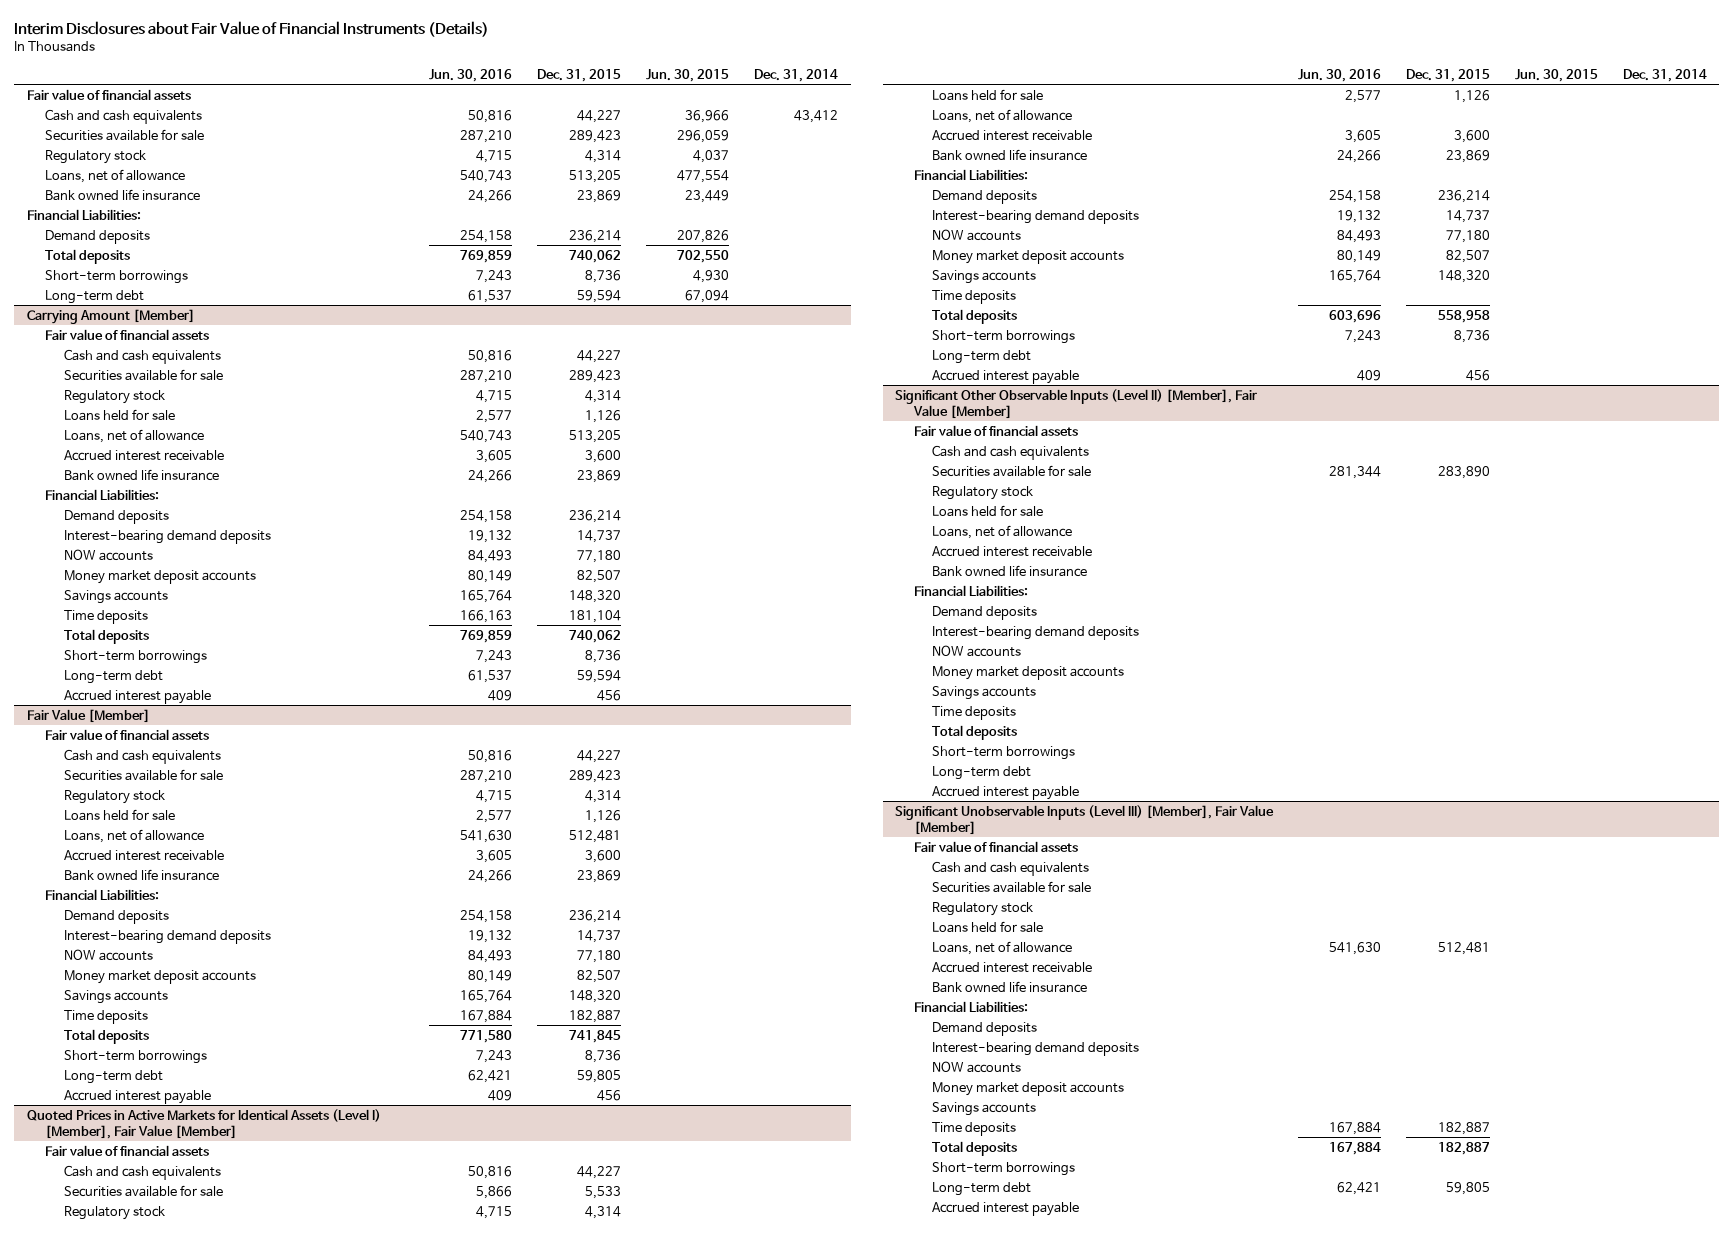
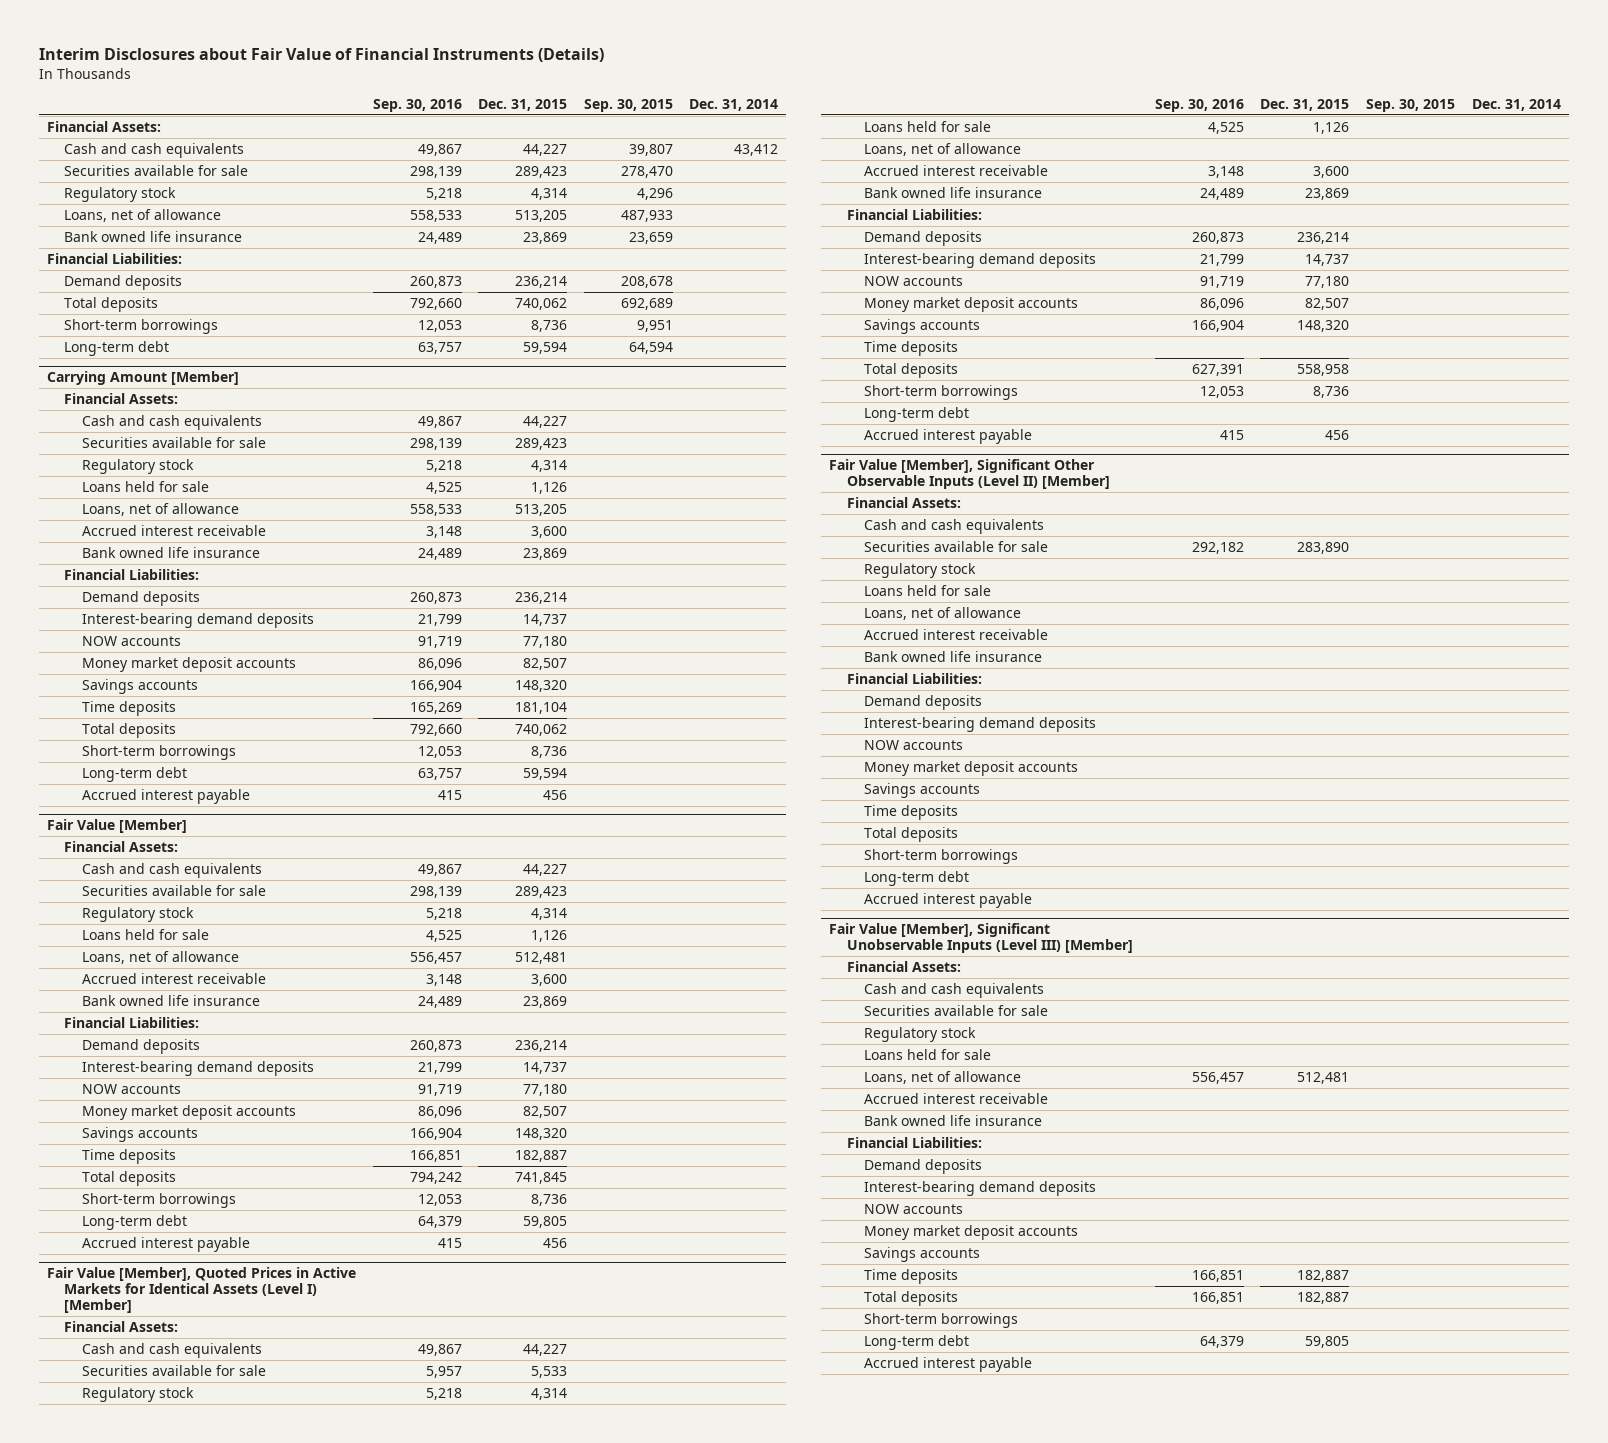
- | Jun. 30, 2016 | Dec. 31, 2015 | Jun. 30, 2015 | Dec. 31, 2014
+ | Sep. 30, 2016 | Dec. 31, 2015 | Sep. 30, 2015 | Dec. 31, 2014
- Fair value of financial assets
+ Financial Assets:
@ Carrying Amount [Member]
- Fair value of financial assets
+ Financial Assets:
@ Fair Value [Member]
- Fair value of financial assets
+ Financial Assets:
- Quoted Prices in Active Markets for Identical Assets (Level I) [Member], Fair Value [Member]
- Fair value of financial assets
+ Fair Value [Member], Quoted Prices in Active Markets for Identical Assets (Level I) [Member]
+ Financial Assets:
- Significant Other Observable Inputs (Level II) [Member], Fair Value [Member]
- Fair value of financial assets
+ Fair Value [Member], Significant Other Observable Inputs (Level II) [Member]
+ Financial Assets:
- Significant Unobservable Inputs (Level III) [Member], Fair Value [Member]
- Fair value of financial assets
+ Fair Value [Member], Significant Unobservable Inputs (Level III) [Member]
+ Financial Assets:

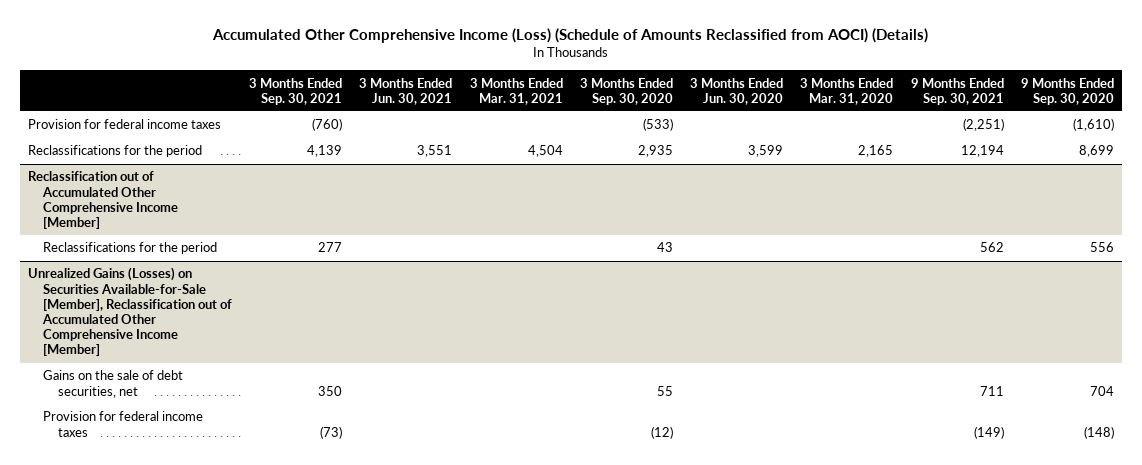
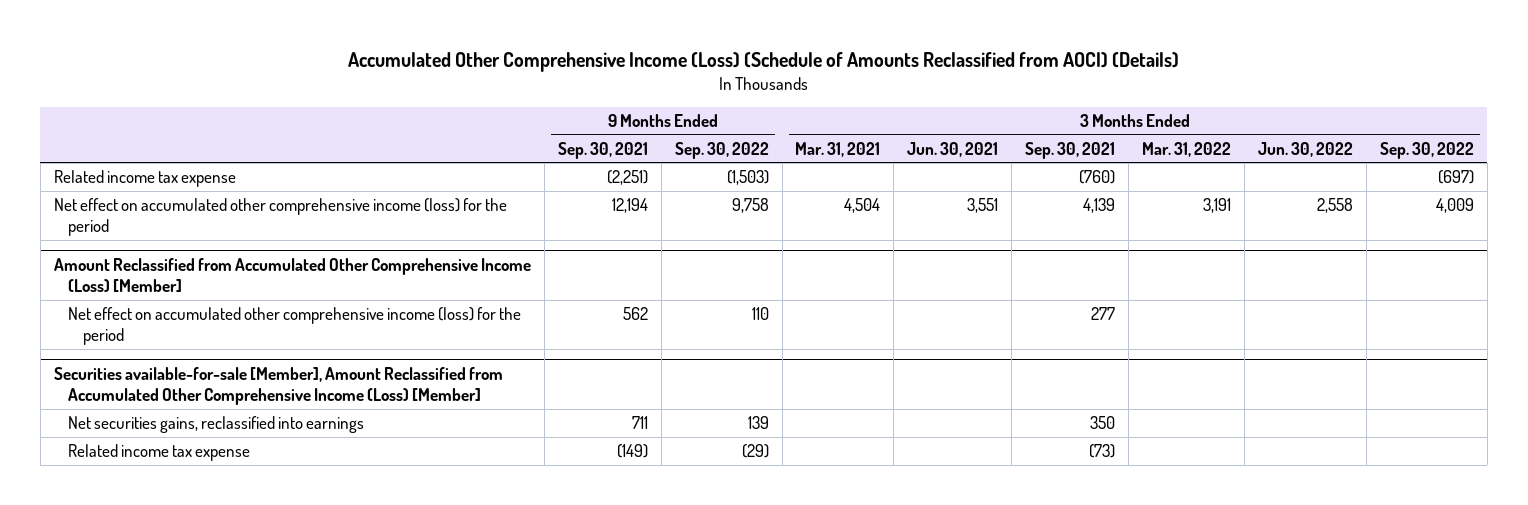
- | 3 Months Ended Sep. 30, 2021 | 3 Months Ended Jun. 30, 2021 | 3 Months Ended Mar. 31, 2021 | 3 Months Ended Sep. 30, 2020 | 3 Months Ended Jun. 30, 2020 | 3 Months Ended Mar. 31, 2020 | 9 Months Ended Sep. 30, 2021 | 9 Months Ended Sep. 30, 2020
+ | 9 Months Ended Sep. 30, 2021 | 9 Months Ended Sep. 30, 2022 | 3 Months Ended Mar. 31, 2021 | 3 Months Ended Jun. 30, 2021 | 3 Months Ended Sep. 30, 2021 | 3 Months Ended Mar. 31, 2022 | 3 Months Ended Jun. 30, 2022 | 3 Months Ended Sep. 30, 2022
- Provision for federal income taxes | (760) | | | (533) | | | (2,251) | (1,610)
- Reclassifications for the period | 4,139 | 3,551 | 4,504 | 2,935 | 3,599 | 2,165 | 12,194 | 8,699
- Reclassification out of Accumulated Other Comprehensive Income [Member]
- Reclassifications for the period | 277 | | | 43 | | | 562 | 556
- Unrealized Gains (Losses) on Securities Available-for-Sale [Member], Reclassification out of Accumulated Other Comprehensive Income [Member]
- Gains on the sale of debt securities, net | 350 | | | 55 | | | 711 | 704
- Provision for federal income taxes | (73) | | | (12) | | | (149) | (148)
+ Related income tax expense | (2,251) | (1,503) | | | (760) | | | (697)
+ Net effect on accumulated other comprehensive income (loss) for the period | 12,194 | 9,758 | 4,504 | 3,551 | 4,139 | 3,191 | 2,558 | 4,009
+ Amount Reclassified from Accumulated Other Comprehensive Income (Loss) [Member]
+ Net effect on accumulated other comprehensive income (loss) for the period | 562 | 110 | | | 277 | | |
+ Securities available-for-sale [Member], Amount Reclassified from Accumulated Other Comprehensive Income (Loss) [Member]
+ Net securities gains, reclassified into earnings | 711 | 139 | | | 350 | | |
+ Related income tax expense | (149) | (29) | | | (73) | | |

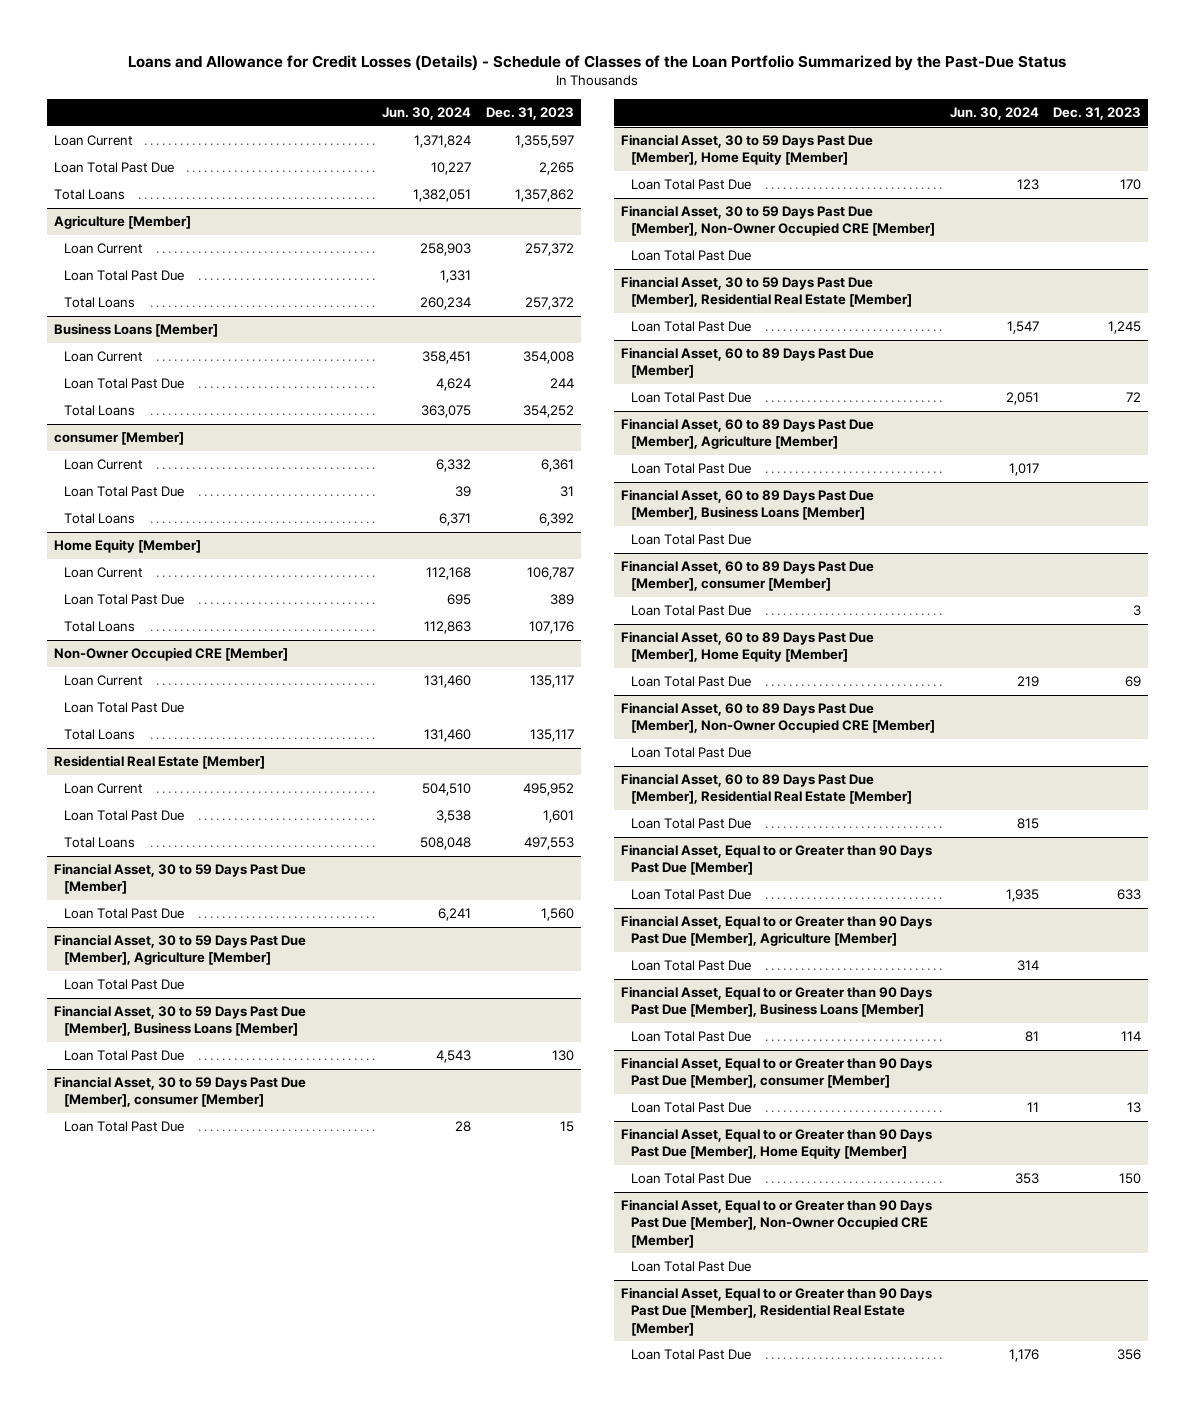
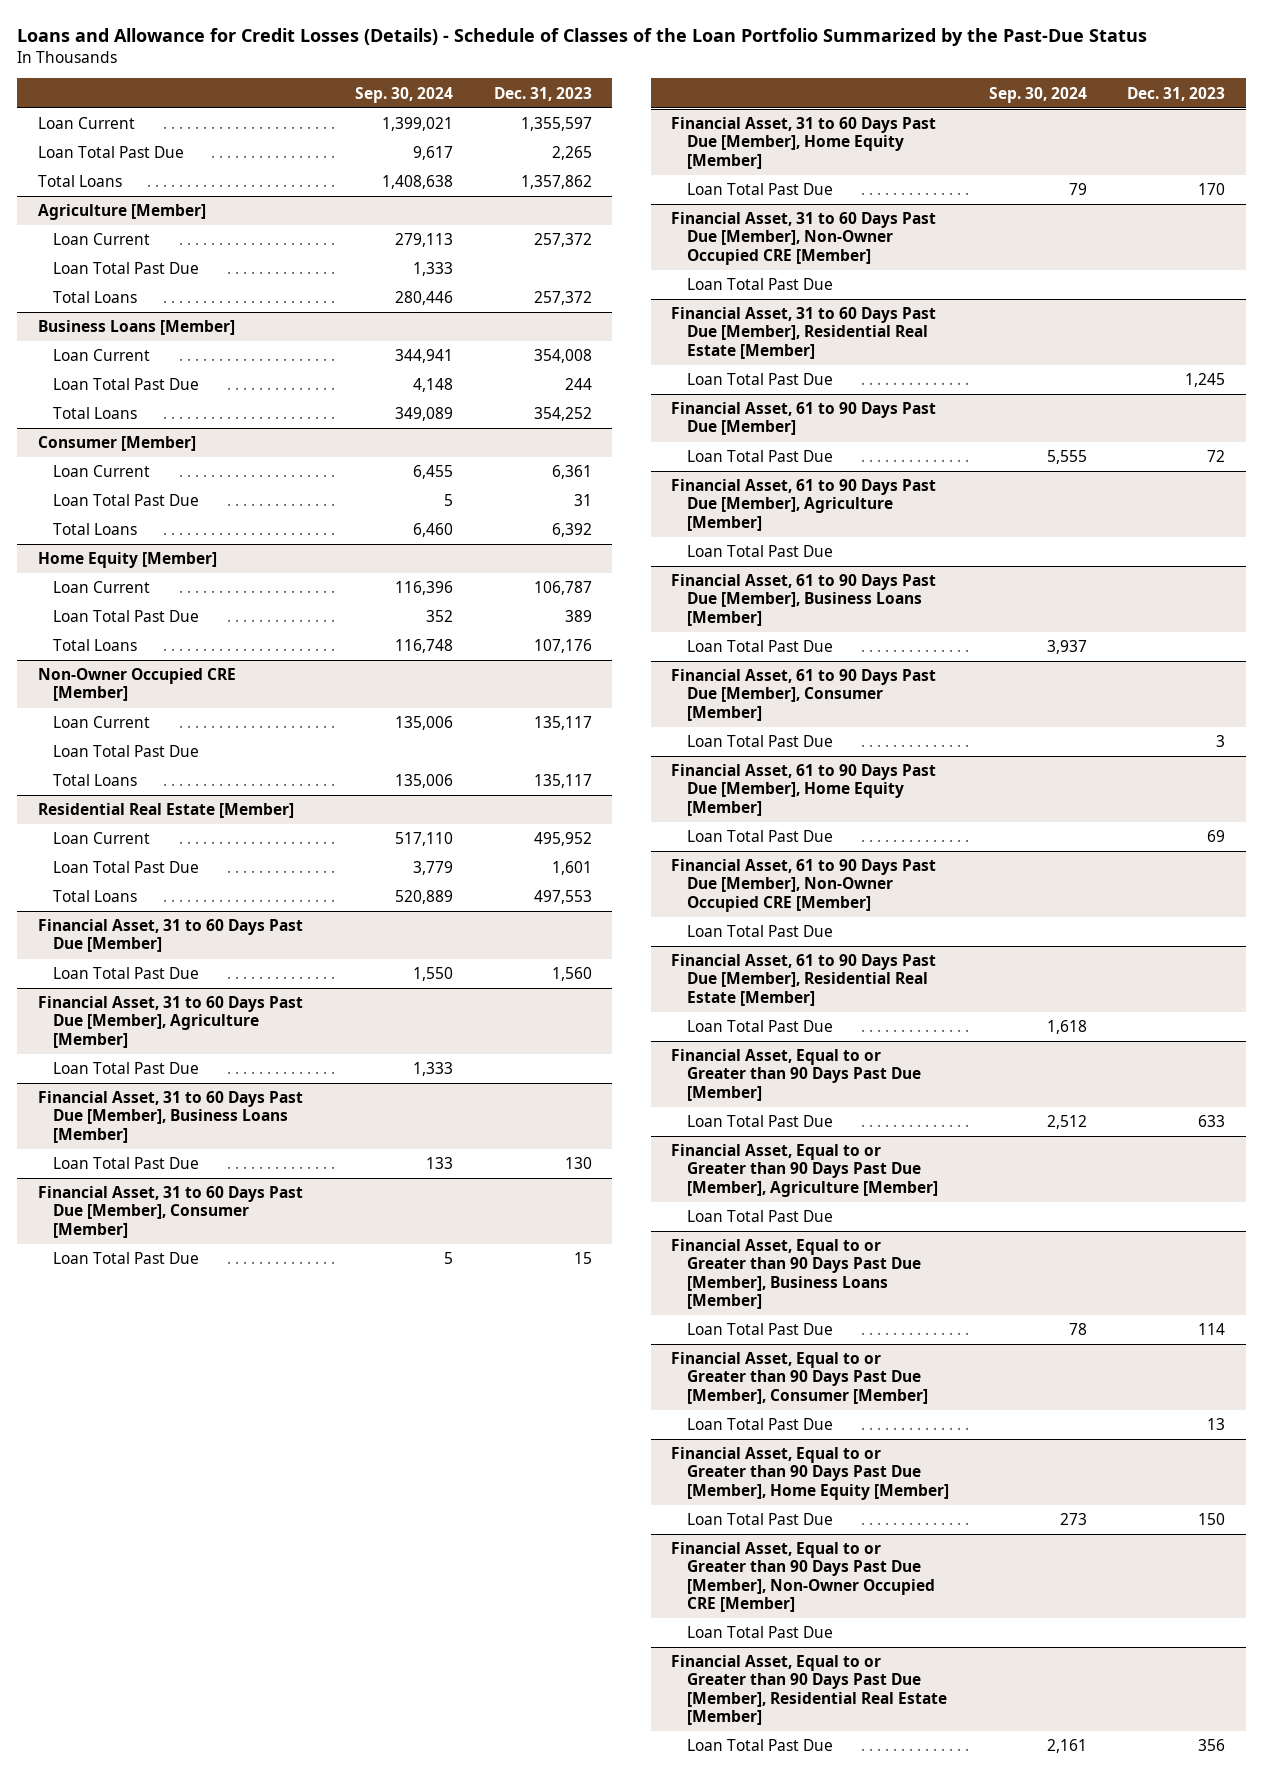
- | Jun. 30, 2024 | Dec. 31, 2023
+ | Sep. 30, 2024 | Dec. 31, 2023
- consumer [Member]
+ Consumer [Member]
- Financial Asset, 30 to 59 Days Past Due [Member]
+ Financial Asset, 31 to 60 Days Past Due [Member]
- Financial Asset, 30 to 59 Days Past Due [Member], Agriculture [Member]
+ Financial Asset, 31 to 60 Days Past Due [Member], Agriculture [Member]
- Financial Asset, 30 to 59 Days Past Due [Member], Business Loans [Member]
+ Financial Asset, 31 to 60 Days Past Due [Member], Business Loans [Member]
- Financial Asset, 30 to 59 Days Past Due [Member], consumer [Member]
+ Financial Asset, 31 to 60 Days Past Due [Member], Consumer [Member]
- Financial Asset, 30 to 59 Days Past Due [Member], Home Equity [Member]
+ Financial Asset, 31 to 60 Days Past Due [Member], Home Equity [Member]
- Financial Asset, 30 to 59 Days Past Due [Member], Non-Owner Occupied CRE [Member]
+ Financial Asset, 31 to 60 Days Past Due [Member], Non-Owner Occupied CRE [Member]
- Financial Asset, 30 to 59 Days Past Due [Member], Residential Real Estate [Member]
+ Financial Asset, 31 to 60 Days Past Due [Member], Residential Real Estate [Member]
- Financial Asset, 60 to 89 Days Past Due [Member]
+ Financial Asset, 61 to 90 Days Past Due [Member]
- Financial Asset, 60 to 89 Days Past Due [Member], Agriculture [Member]
+ Financial Asset, 61 to 90 Days Past Due [Member], Agriculture [Member]
- Financial Asset, 60 to 89 Days Past Due [Member], Business Loans [Member]
+ Financial Asset, 61 to 90 Days Past Due [Member], Business Loans [Member]
- Financial Asset, 60 to 89 Days Past Due [Member], consumer [Member]
+ Financial Asset, 61 to 90 Days Past Due [Member], Consumer [Member]
- Financial Asset, 60 to 89 Days Past Due [Member], Home Equity [Member]
+ Financial Asset, 61 to 90 Days Past Due [Member], Home Equity [Member]
- Financial Asset, 60 to 89 Days Past Due [Member], Non-Owner Occupied CRE [Member]
+ Financial Asset, 61 to 90 Days Past Due [Member], Non-Owner Occupied CRE [Member]
- Financial Asset, 60 to 89 Days Past Due [Member], Residential Real Estate [Member]
+ Financial Asset, 61 to 90 Days Past Due [Member], Residential Real Estate [Member]
- Financial Asset, Equal to or Greater than 90 Days Past Due [Member], consumer [Member]
+ Financial Asset, Equal to or Greater than 90 Days Past Due [Member], Consumer [Member]

